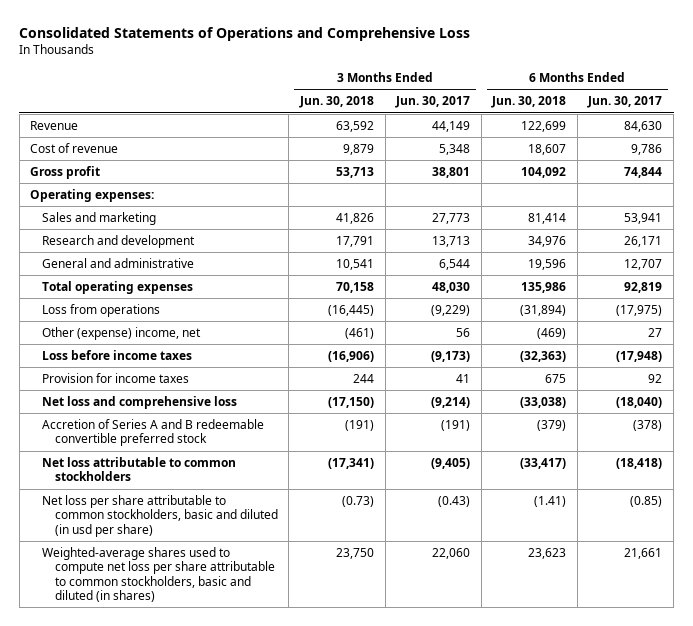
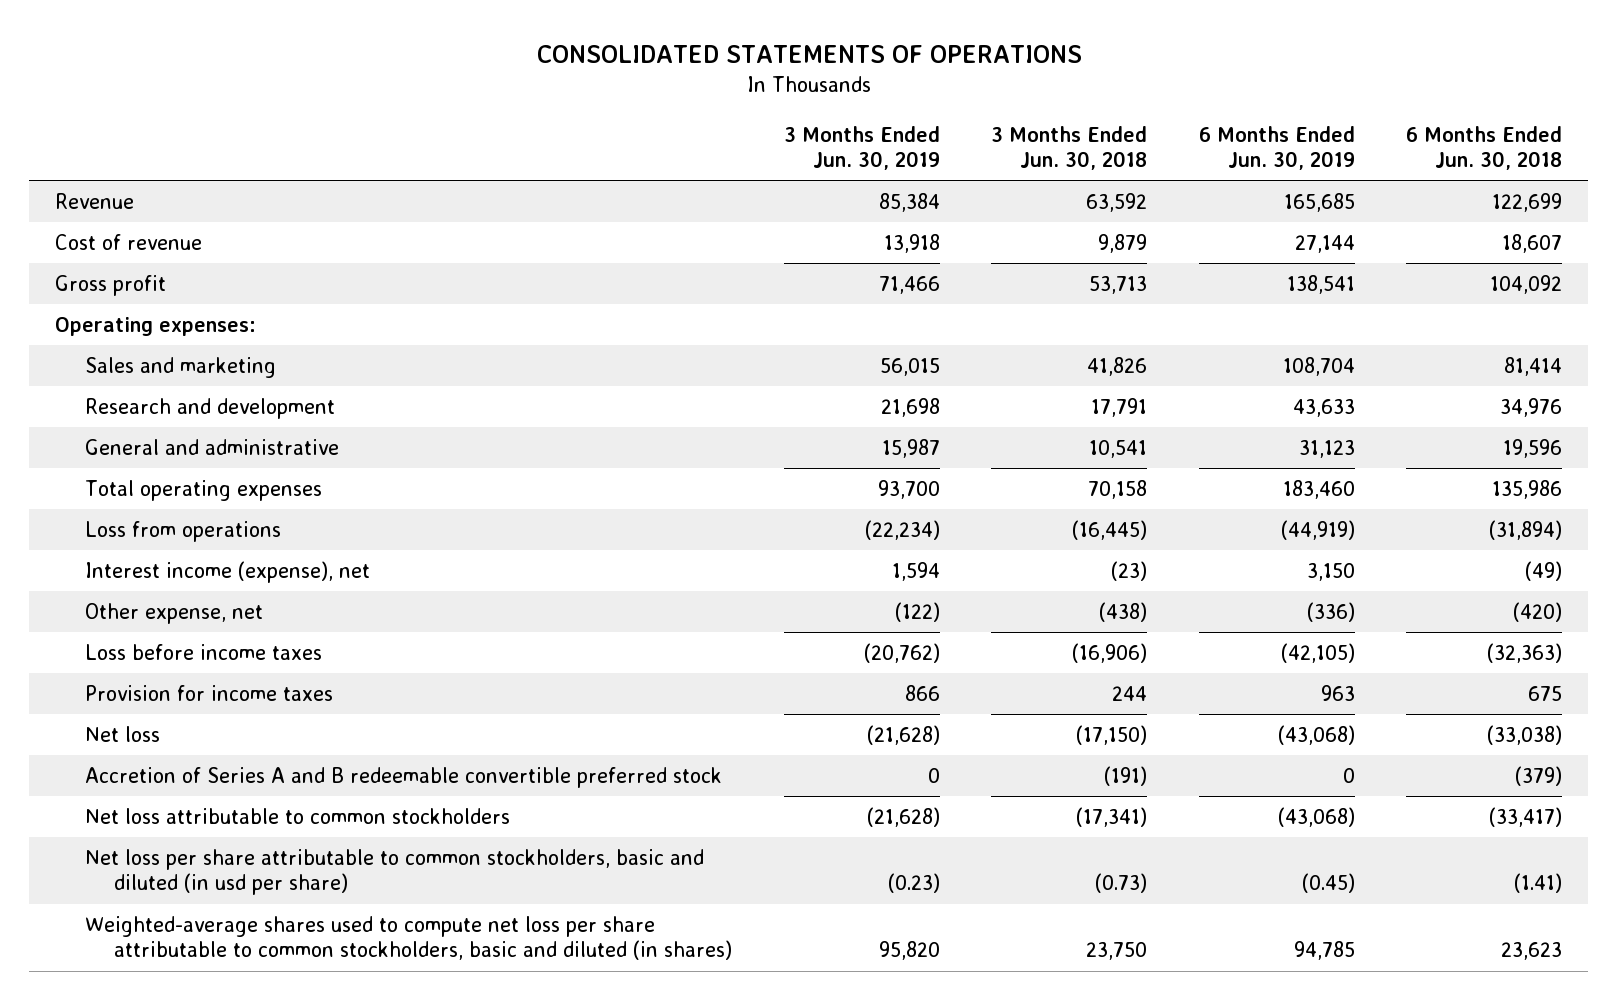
- Consolidated Statements of Operations and Comprehensive Loss
+ CONSOLIDATED STATEMENTS OF OPERATIONS
- | 3 Months Ended Jun. 30, 2018 | 3 Months Ended Jun. 30, 2017 | 6 Months Ended Jun. 30, 2018 | 6 Months Ended Jun. 30, 2017
+ | 3 Months Ended Jun. 30, 2019 | 3 Months Ended Jun. 30, 2018 | 6 Months Ended Jun. 30, 2019 | 6 Months Ended Jun. 30, 2018
- Other (expense) income, net | (461) | 56 | (469) | 27
+ Interest income (expense), net | 1,594 | (23) | 3,150 | (49)
+ Other expense, net | (122) | (438) | (336) | (420)
- Net loss and comprehensive loss | (17,150) | (9,214) | (33,038) | (18,040)
+ Net loss | (21,628) | (17,150) | (43,068) | (33,038)

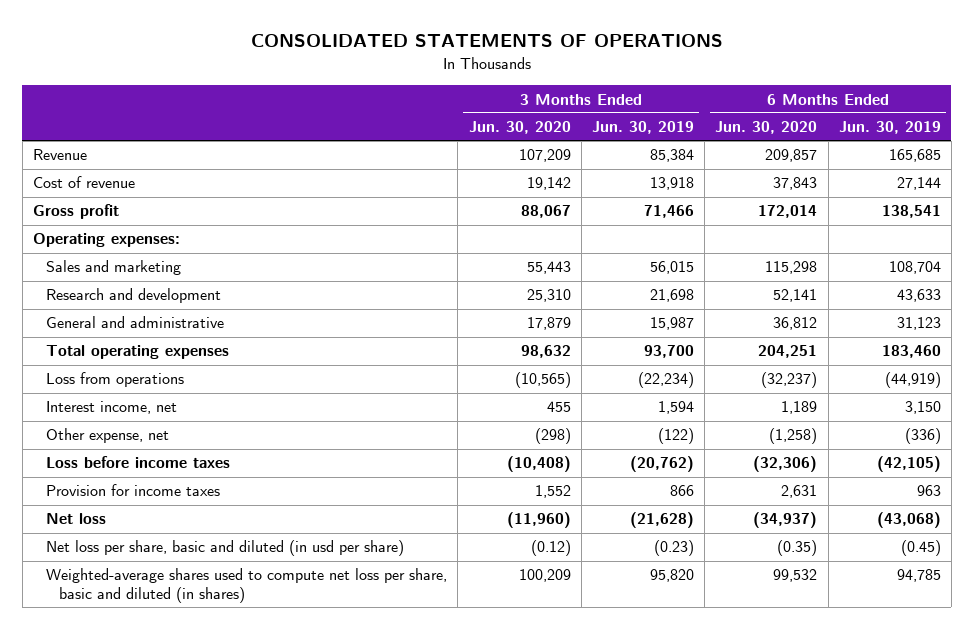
- | 3 Months Ended Jun. 30, 2019 | 3 Months Ended Jun. 30, 2018 | 6 Months Ended Jun. 30, 2019 | 6 Months Ended Jun. 30, 2018
+ | 3 Months Ended Jun. 30, 2020 | 3 Months Ended Jun. 30, 2019 | 6 Months Ended Jun. 30, 2020 | 6 Months Ended Jun. 30, 2019
- Interest income (expense), net | 1,594 | (23) | 3,150 | (49)
+ Interest income, net | 455 | 1,594 | 1,189 | 3,150
- Accretion of Series A and B redeemable convertible preferred stock | 0 | (191) | 0 | (379)
- Net loss attributable to common stockholders | (21,628) | (17,341) | (43,068) | (33,417)
- Net loss per share attributable to common stockholders, basic and diluted (in usd per share) | (0.23) | (0.73) | (0.45) | (1.41)
- Weighted-average shares used to compute net loss per share attributable to common stockholders, basic and diluted (in shares) | 95,820 | 23,750 | 94,785 | 23,623
+ Net loss per share, basic and diluted (in usd per share) | (0.12) | (0.23) | (0.35) | (0.45)
+ Weighted-average shares used to compute net loss per share, basic and diluted (in shares) | 100,209 | 95,820 | 99,532 | 94,785

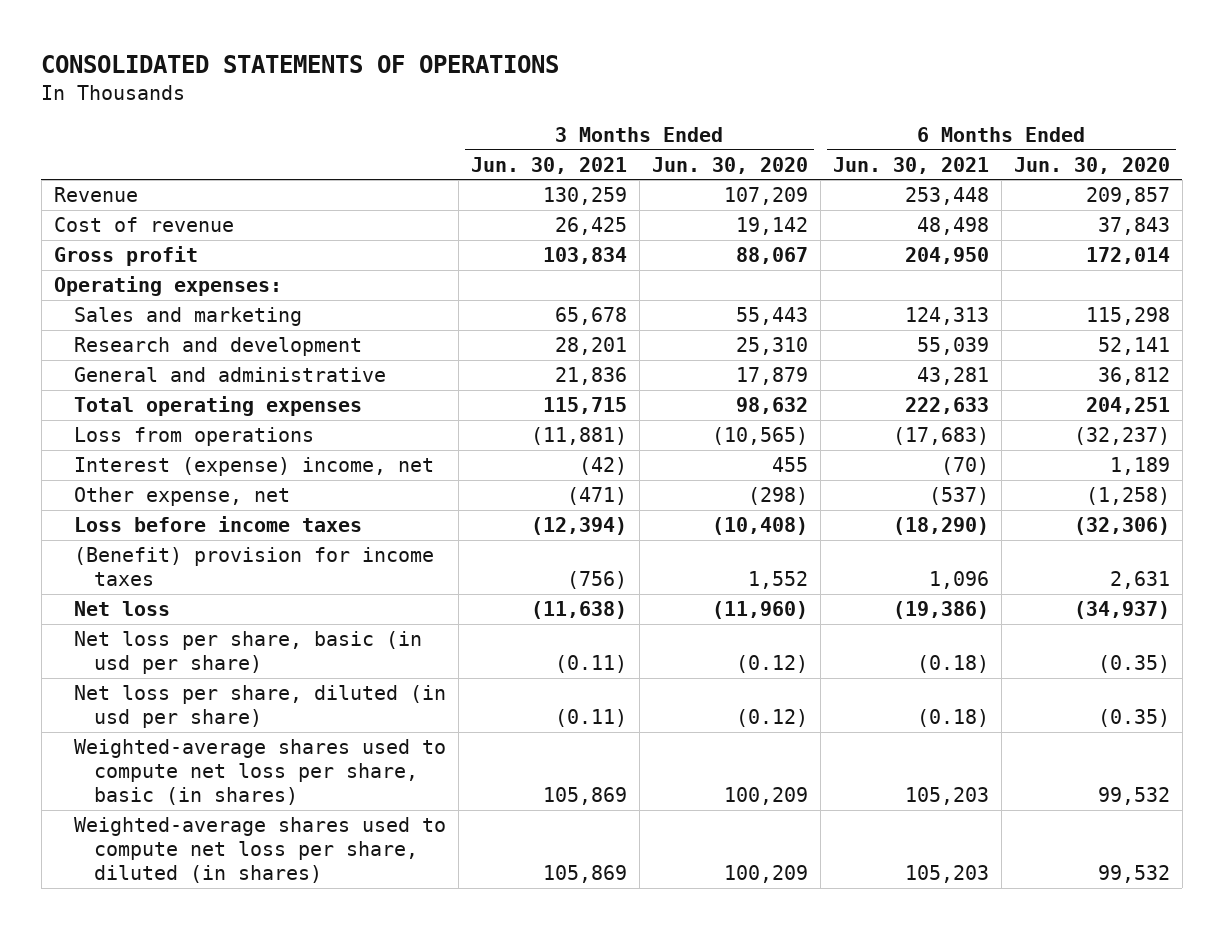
- | 3 Months Ended Jun. 30, 2020 | 3 Months Ended Jun. 30, 2019 | 6 Months Ended Jun. 30, 2020 | 6 Months Ended Jun. 30, 2019
+ | 3 Months Ended Jun. 30, 2021 | 3 Months Ended Jun. 30, 2020 | 6 Months Ended Jun. 30, 2021 | 6 Months Ended Jun. 30, 2020
- Interest income, net | 455 | 1,594 | 1,189 | 3,150
+ Interest (expense) income, net | (42) | 455 | (70) | 1,189
- Provision for income taxes | 1,552 | 866 | 2,631 | 963
+ (Benefit) provision for income taxes | (756) | 1,552 | 1,096 | 2,631
- Net loss per share, basic and diluted (in usd per share) | (0.12) | (0.23) | (0.35) | (0.45)
- Weighted-average shares used to compute net loss per share, basic and diluted (in shares) | 100,209 | 95,820 | 99,532 | 94,785
+ Net loss per share, basic (in usd per share) | (0.11) | (0.12) | (0.18) | (0.35)
+ Net loss per share, diluted (in usd per share) | (0.11) | (0.12) | (0.18) | (0.35)
+ Weighted-average shares used to compute net loss per share, basic (in shares) | 105,869 | 100,209 | 105,203 | 99,532
+ Weighted-average shares used to compute net loss per share, diluted (in shares) | 105,869 | 100,209 | 105,203 | 99,532

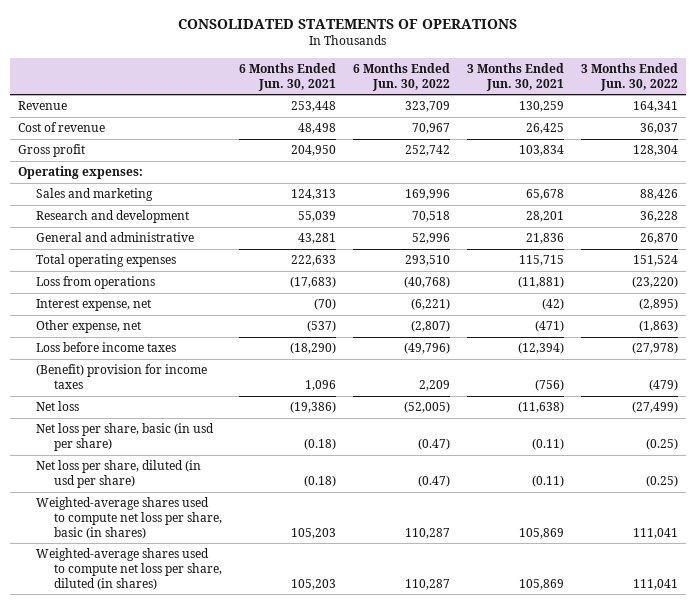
- | 3 Months Ended Jun. 30, 2021 | 3 Months Ended Jun. 30, 2020 | 6 Months Ended Jun. 30, 2021 | 6 Months Ended Jun. 30, 2020
+ | 6 Months Ended Jun. 30, 2021 | 6 Months Ended Jun. 30, 2022 | 3 Months Ended Jun. 30, 2021 | 3 Months Ended Jun. 30, 2022
- Interest (expense) income, net | (42) | 455 | (70) | 1,189
+ Interest expense, net | (70) | (6,221) | (42) | (2,895)

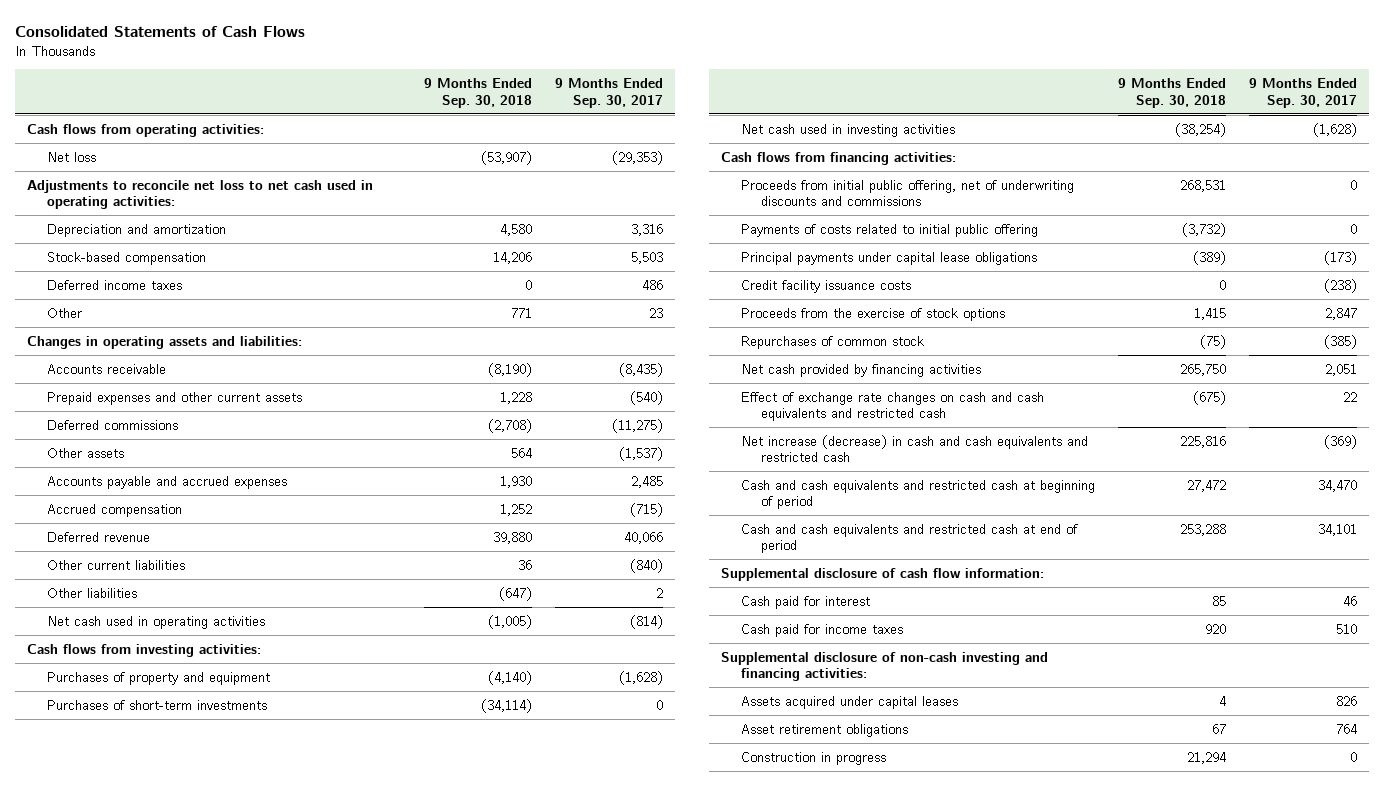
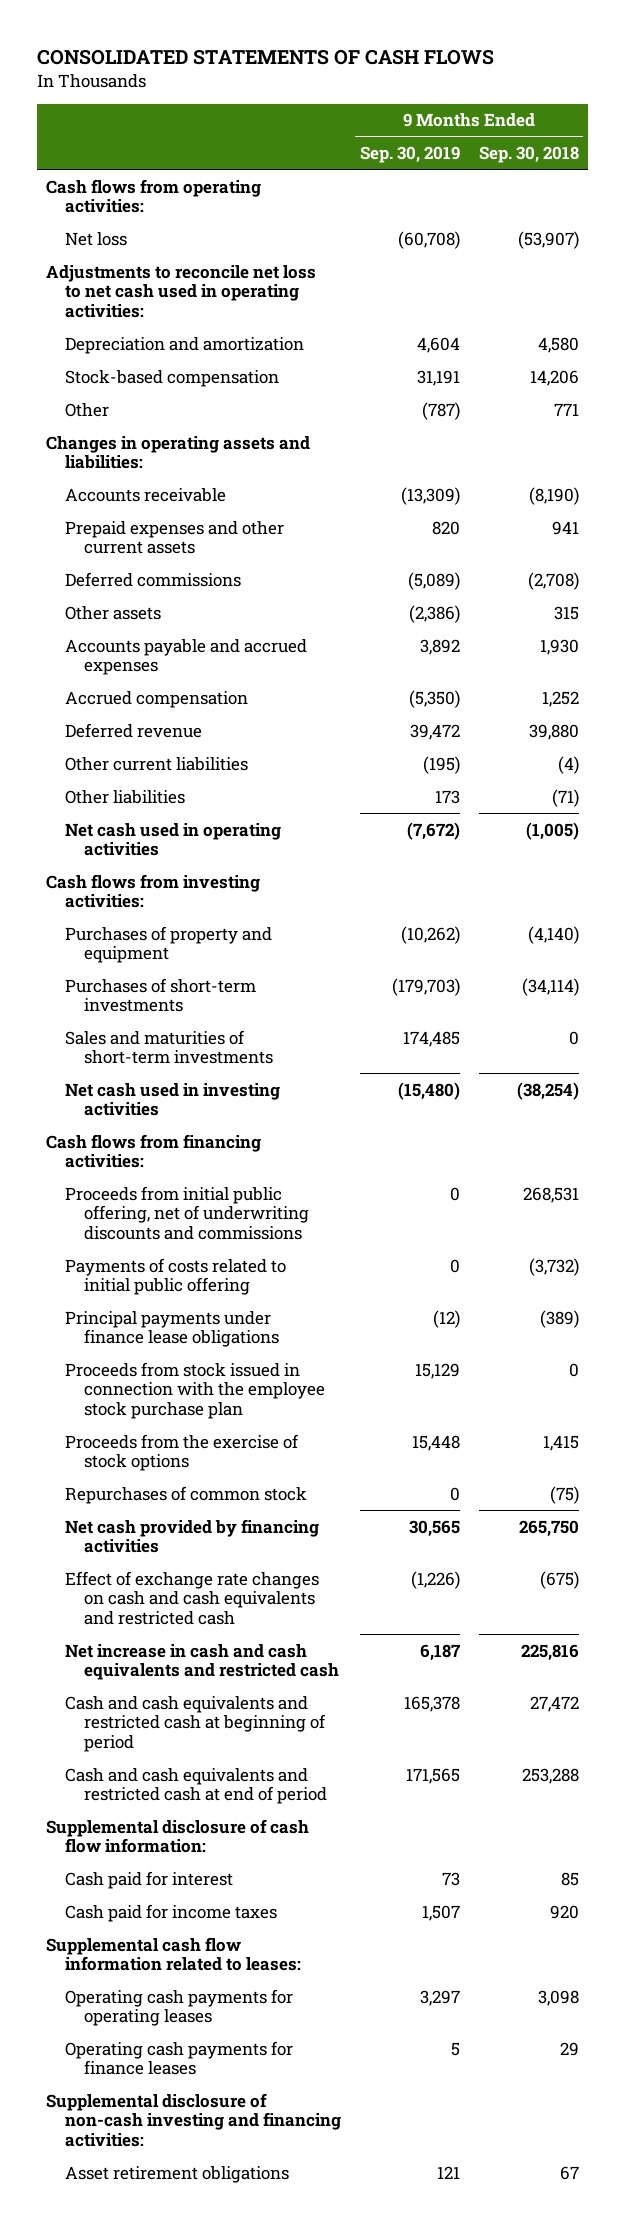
- Consolidated Statements of Cash Flows
+ CONSOLIDATED STATEMENTS OF CASH FLOWS
- | 9 Months Ended Sep. 30, 2018 | 9 Months Ended Sep. 30, 2017
+ | 9 Months Ended Sep. 30, 2019 | 9 Months Ended Sep. 30, 2018
- Deferred income taxes | 0 | 486
- Prepaid expenses and other current assets | 1,228 | (540)
+ Prepaid expenses and other current assets | 820 | 941
- Other assets | 564 | (1,537)
+ Other assets | (2,386) | 315
- Other current liabilities | 36 | (840)
- Other liabilities | (647) | 2
+ Other current liabilities | (195) | (4)
+ Other liabilities | 173 | (71)
+ Sales and maturities of short-term investments | 174,485 | 0
- Principal payments under capital lease obligations | (389) | (173)
- Credit facility issuance costs | 0 | (238)
+ Principal payments under finance lease obligations | (12) | (389)
+ Proceeds from stock issued in connection with the employee stock purchase plan | 15,129 | 0
- Net increase (decrease) in cash and cash equivalents and restricted cash | 225,816 | (369)
+ Net increase in cash and cash equivalents and restricted cash | 6,187 | 225,816
+ Supplemental cash flow information related to leases:
+ Operating cash payments for operating leases | 3,297 | 3,098
+ Operating cash payments for finance leases | 5 | 29
- Assets acquired under capital leases | 4 | 826
- Construction in progress | 21,294 | 0

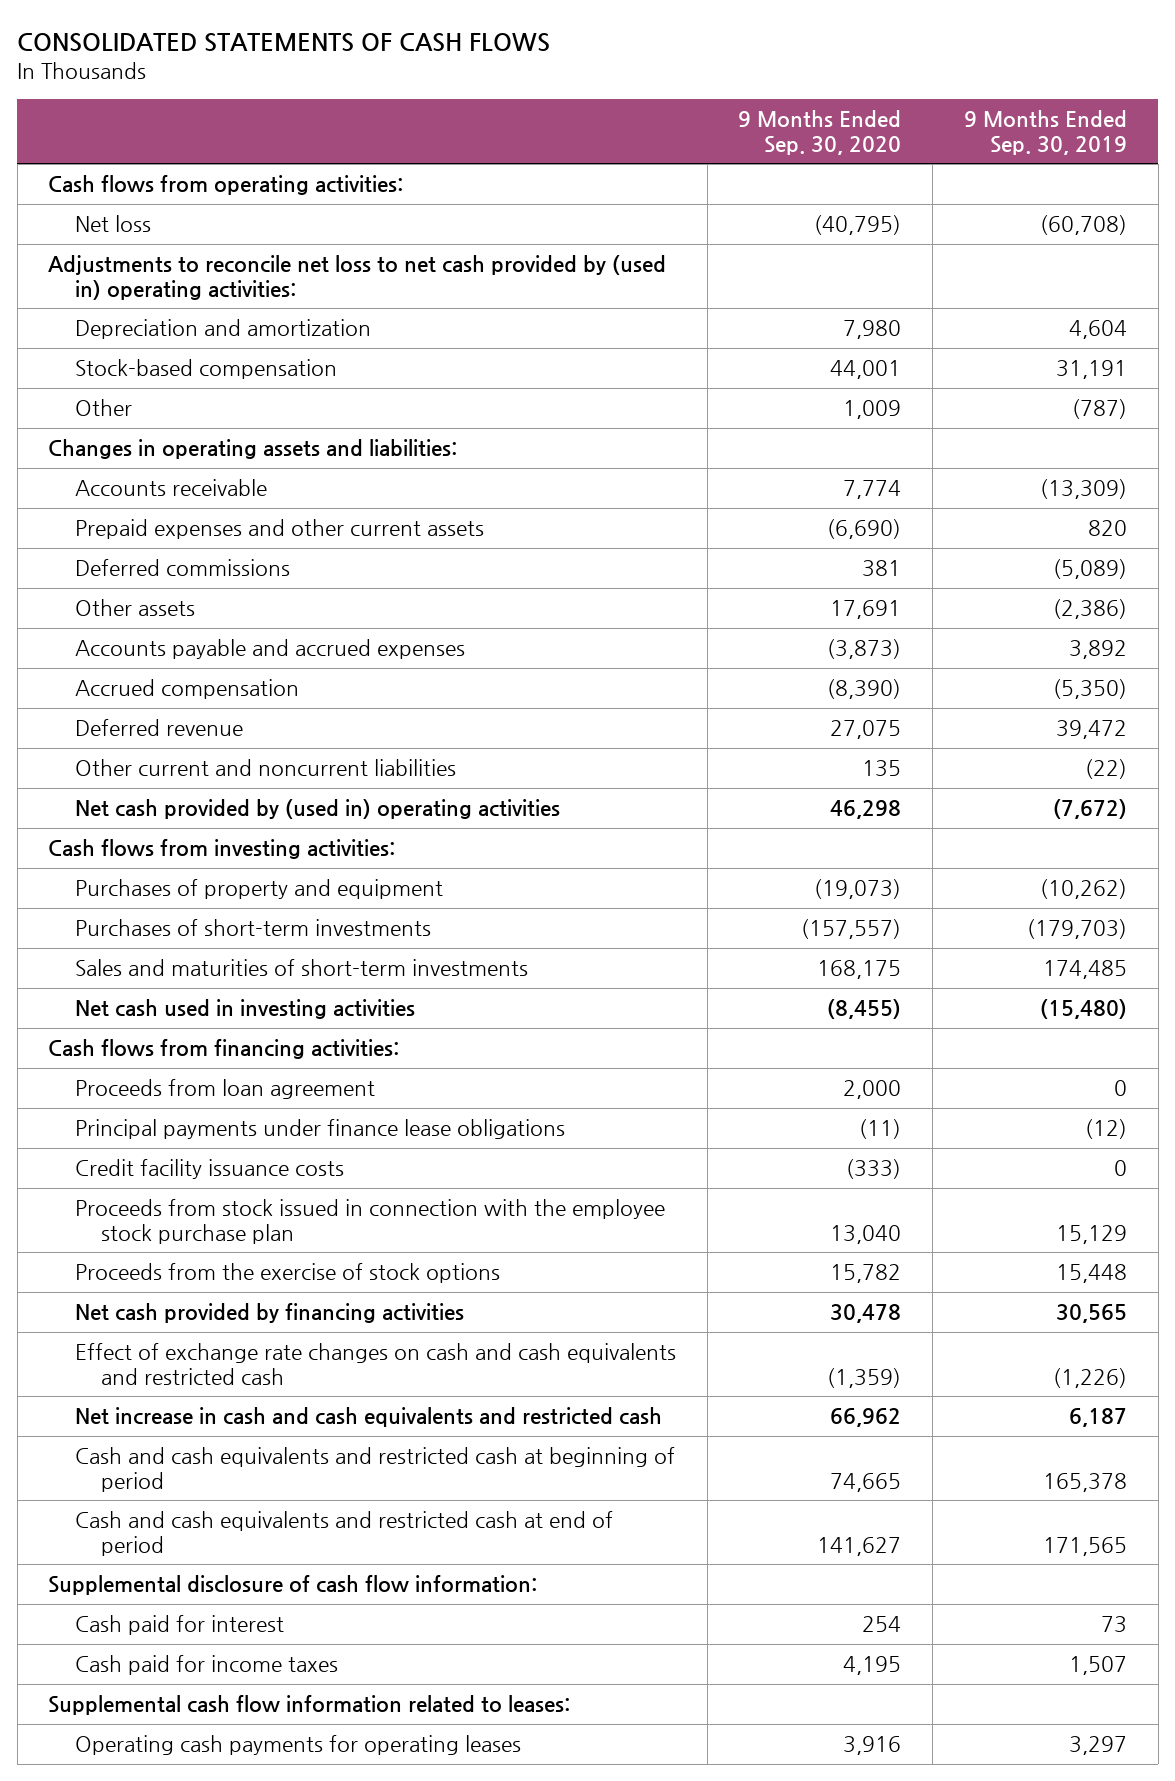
- | 9 Months Ended Sep. 30, 2019 | 9 Months Ended Sep. 30, 2018
+ | 9 Months Ended Sep. 30, 2020 | 9 Months Ended Sep. 30, 2019
- Adjustments to reconcile net loss to net cash used in operating activities:
+ Adjustments to reconcile net loss to net cash provided by (used in) operating activities:
- Other current liabilities | (195) | (4)
- Other liabilities | 173 | (71)
- Net cash used in operating activities | (7,672) | (1,005)
+ Other current and noncurrent liabilities | 135 | (22)
+ Net cash provided by (used in) operating activities | 46,298 | (7,672)
- Proceeds from initial public offering, net of underwriting discounts and commissions | 0 | 268,531
- Payments of costs related to initial public offering | 0 | (3,732)
+ Proceeds from loan agreement | 2,000 | 0
+ Credit facility issuance costs | (333) | 0
- Repurchases of common stock | 0 | (75)
- Operating cash payments for finance leases | 5 | 29
- Supplemental disclosure of non-cash investing and financing activities:
- Asset retirement obligations | 121 | 67

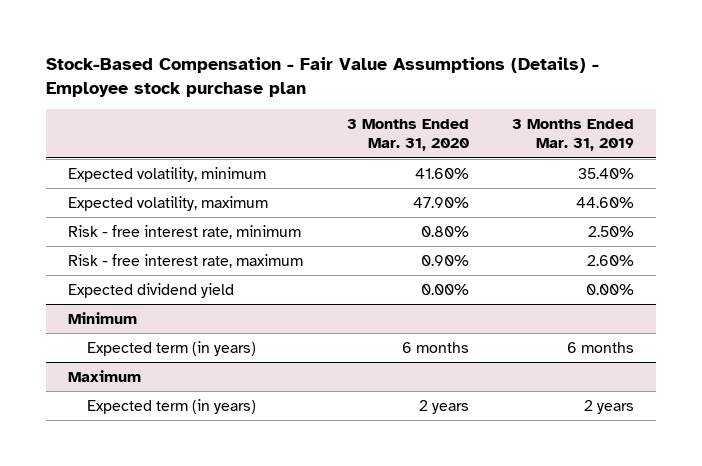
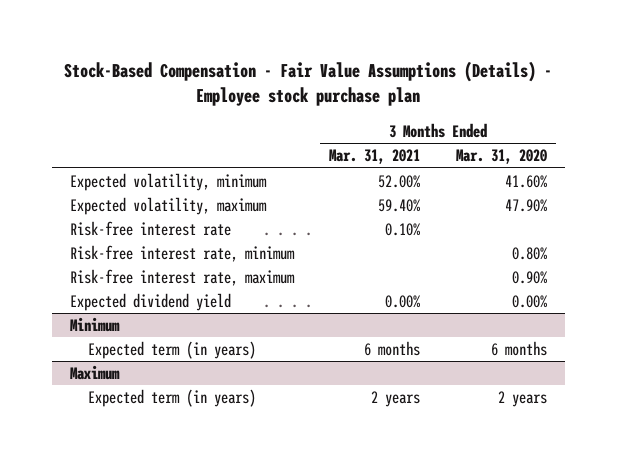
- | 3 Months Ended Mar. 31, 2020 | 3 Months Ended Mar. 31, 2019
+ | 3 Months Ended Mar. 31, 2021 | 3 Months Ended Mar. 31, 2020
- Risk - free interest rate, minimum | 0.80% | 2.50%
- Risk - free interest rate, maximum | 0.90% | 2.60%
+ Risk-free interest rate | 0.10% |
+ Risk-free interest rate, minimum | | 0.80%
+ Risk-free interest rate, maximum | | 0.90%

